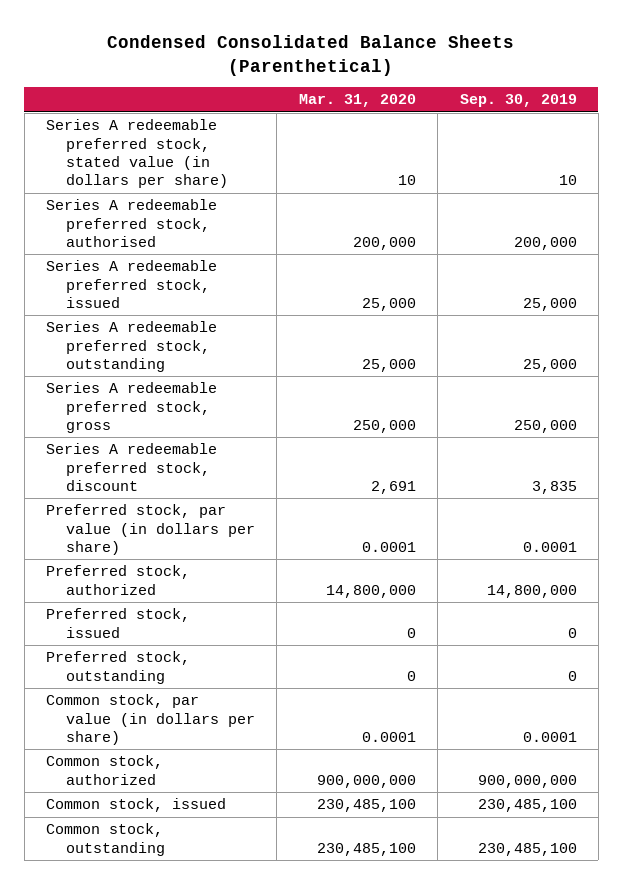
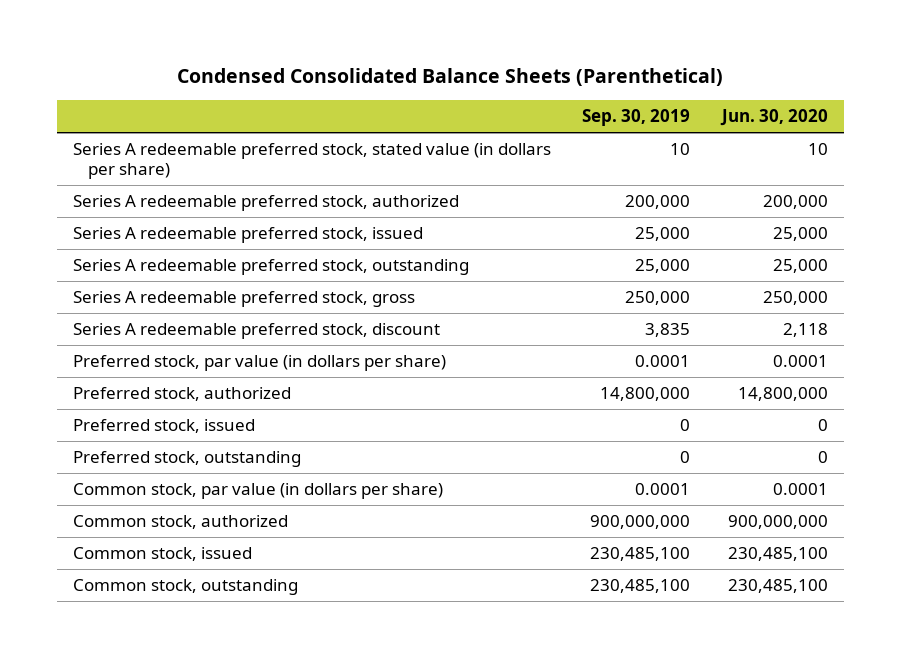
- | Mar. 31, 2020 | Sep. 30, 2019
+ | Sep. 30, 2019 | Jun. 30, 2020
- Series A redeemable preferred stock, authorised | 200,000 | 200,000
+ Series A redeemable preferred stock, authorized | 200,000 | 200,000

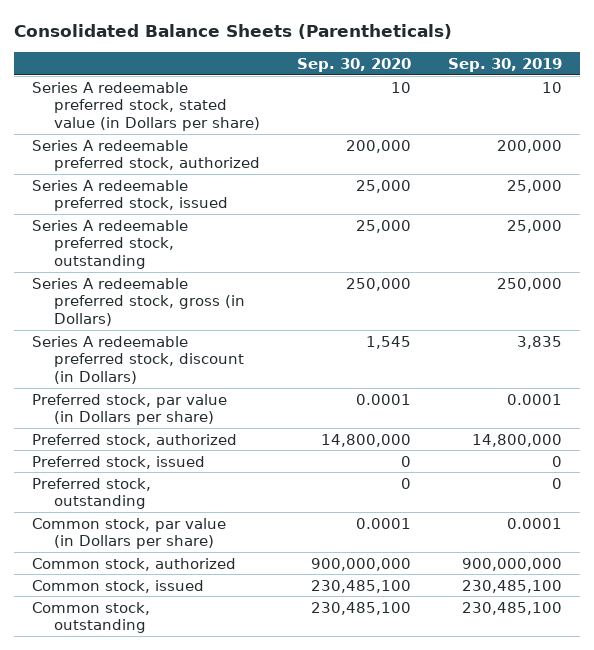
- Condensed Consolidated Balance Sheets (Parenthetical)
+ Consolidated Balance Sheets (Parentheticals)
- | Sep. 30, 2019 | Jun. 30, 2020
+ | Sep. 30, 2020 | Sep. 30, 2019
- Series A redeemable preferred stock, stated value (in dollars per share) | 10 | 10
+ Series A redeemable preferred stock, stated value (in Dollars per share) | 10 | 10
- Series A redeemable preferred stock, gross | 250,000 | 250,000
- Series A redeemable preferred stock, discount | 3,835 | 2,118
- Preferred stock, par value (in dollars per share) | 0.0001 | 0.0001
+ Series A redeemable preferred stock, gross (in Dollars) | 250,000 | 250,000
+ Series A redeemable preferred stock, discount (in Dollars) | 1,545 | 3,835
+ Preferred stock, par value (in Dollars per share) | 0.0001 | 0.0001
- Common stock, par value (in dollars per share) | 0.0001 | 0.0001
+ Common stock, par value (in Dollars per share) | 0.0001 | 0.0001

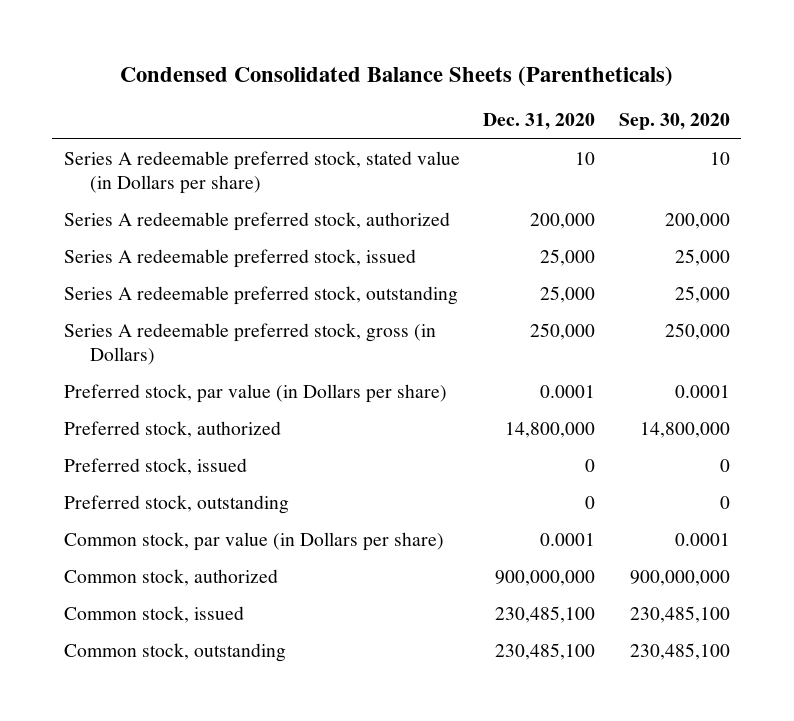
- Consolidated Balance Sheets (Parentheticals)
+ Condensed Consolidated Balance Sheets (Parentheticals)
- | Sep. 30, 2020 | Sep. 30, 2019
+ | Dec. 31, 2020 | Sep. 30, 2020
- Series A redeemable preferred stock, discount (in Dollars) | 1,545 | 3,835

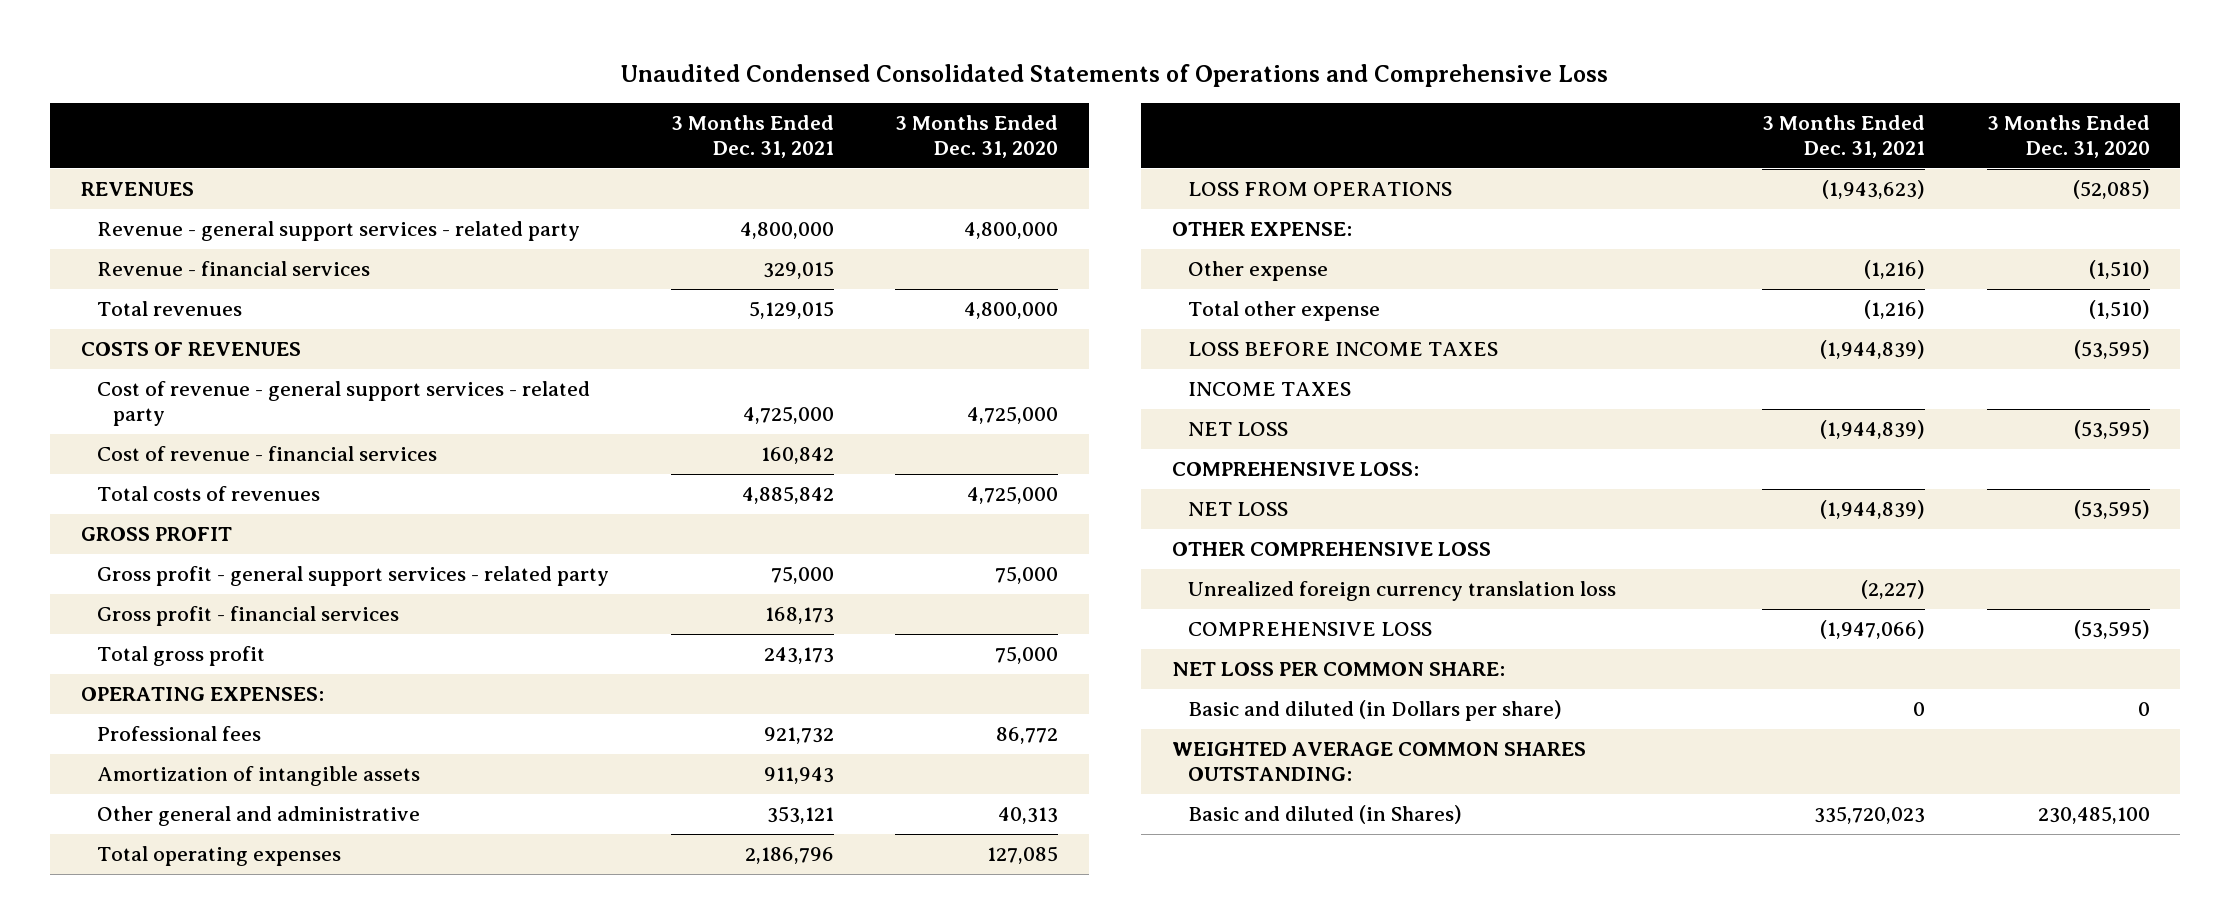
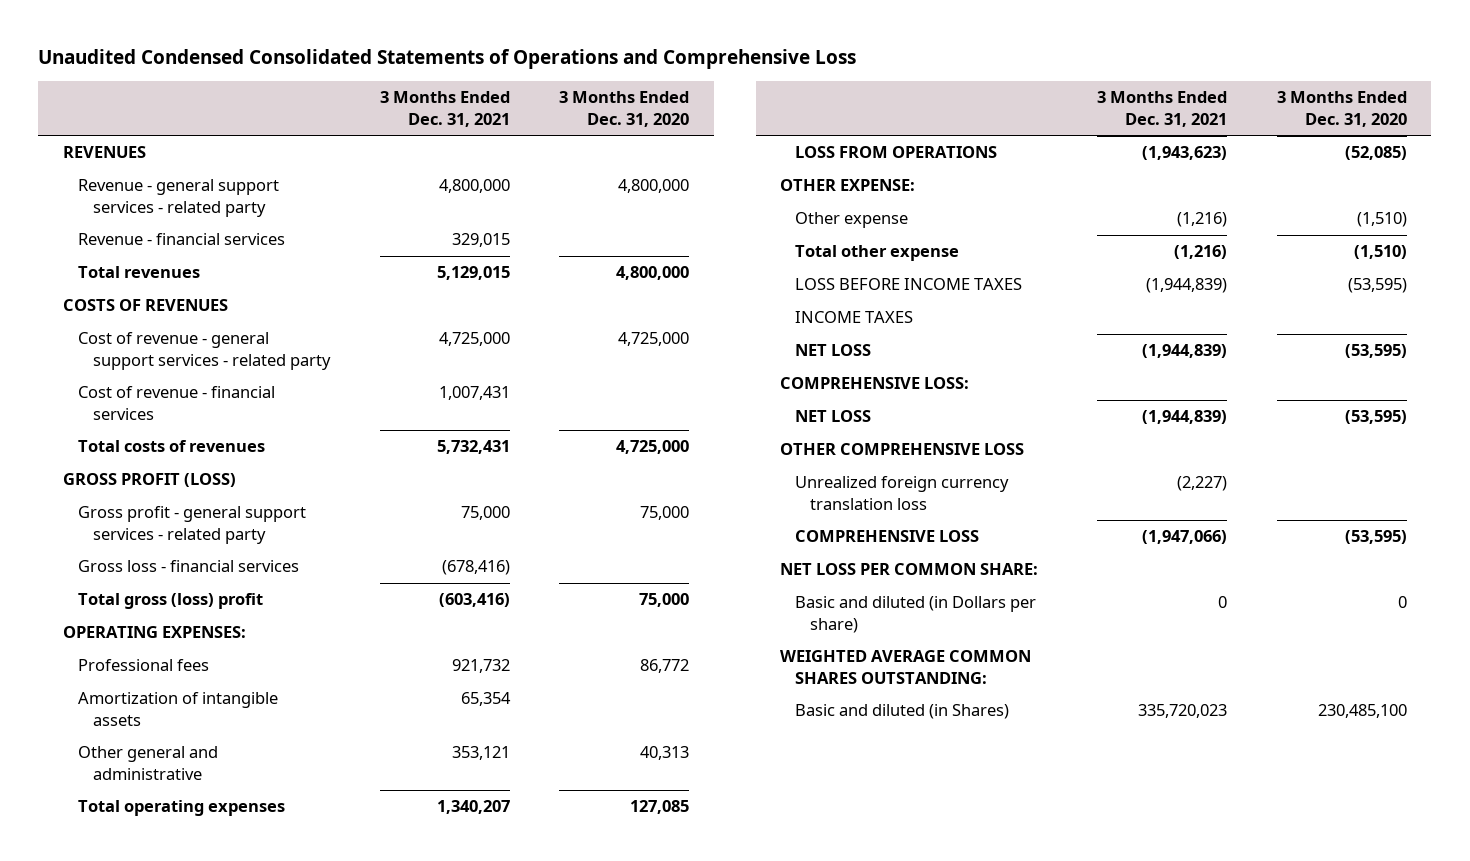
- Cost of revenue - financial services | 160,842 |
- Total costs of revenues | 4,885,842 | 4,725,000
- GROSS PROFIT
+ Cost of revenue - financial services | 1,007,431 |
+ Total costs of revenues | 5,732,431 | 4,725,000
+ GROSS PROFIT (LOSS)
- Gross profit - financial services | 168,173 |
- Total gross profit | 243,173 | 75,000
+ Gross loss - financial services | (678,416) |
+ Total gross (loss) profit | (603,416) | 75,000
- Amortization of intangible assets | 911,943 |
+ Amortization of intangible assets | 65,354 |
- Total operating expenses | 2,186,796 | 127,085
+ Total operating expenses | 1,340,207 | 127,085

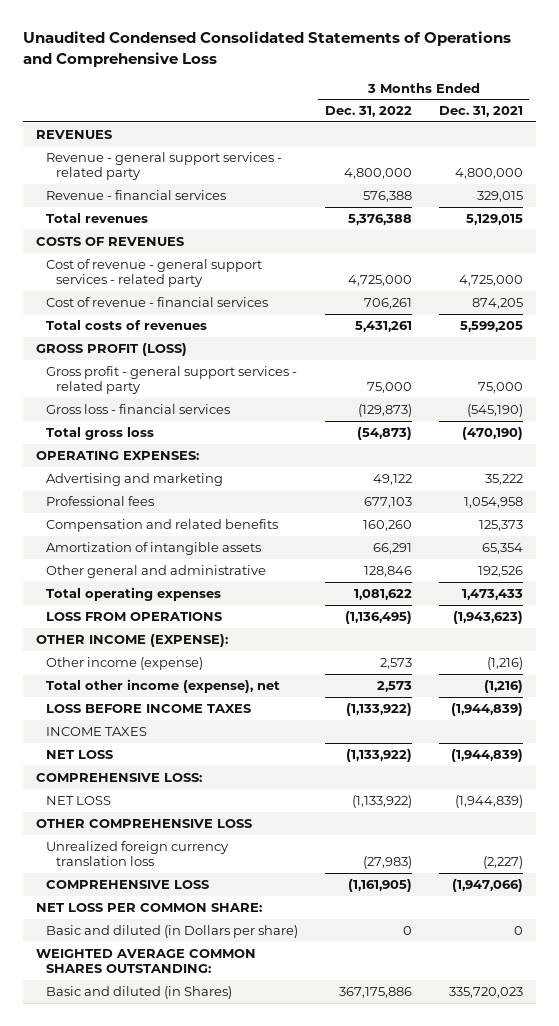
- | 3 Months Ended Dec. 31, 2021 | 3 Months Ended Dec. 31, 2020
+ | 3 Months Ended Dec. 31, 2022 | 3 Months Ended Dec. 31, 2021
- Cost of revenue - financial services | 1,007,431 |
- Total costs of revenues | 5,732,431 | 4,725,000
+ Cost of revenue - financial services | 706,261 | 874,205
+ Total costs of revenues | 5,431,261 | 5,599,205
- Gross loss - financial services | (678,416) |
- Total gross (loss) profit | (603,416) | 75,000
+ Gross loss - financial services | (129,873) | (545,190)
+ Total gross loss | (54,873) | (470,190)
- Professional fees | 921,732 | 86,772
+ Advertising and marketing | 49,122 | 35,222
+ Professional fees | 677,103 | 1,054,958
+ Compensation and related benefits | 160,260 | 125,373
- Other general and administrative | 353,121 | 40,313
- Total operating expenses | 1,340,207 | 127,085
+ Other general and administrative | 128,846 | 192,526
+ Total operating expenses | 1,081,622 | 1,473,433
- OTHER EXPENSE:
- Other expense | (1,216) | (1,510)
- Total other expense | (1,216) | (1,510)
+ OTHER INCOME (EXPENSE):
+ Other income (expense) | 2,573 | (1,216)
+ Total other income (expense), net | 2,573 | (1,216)

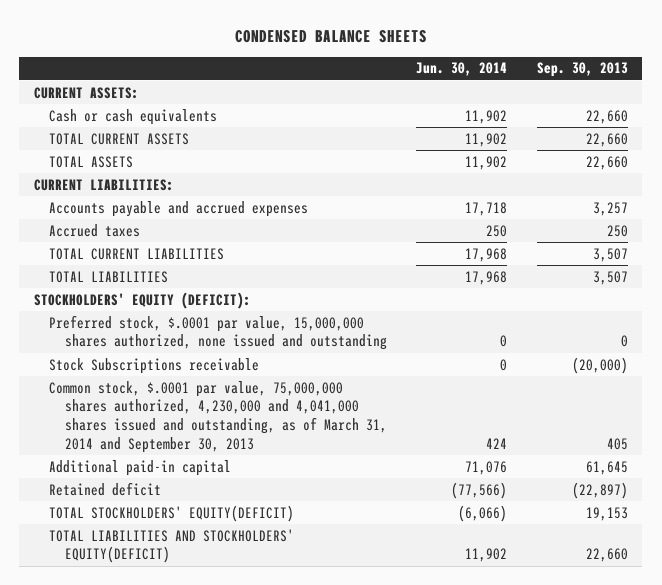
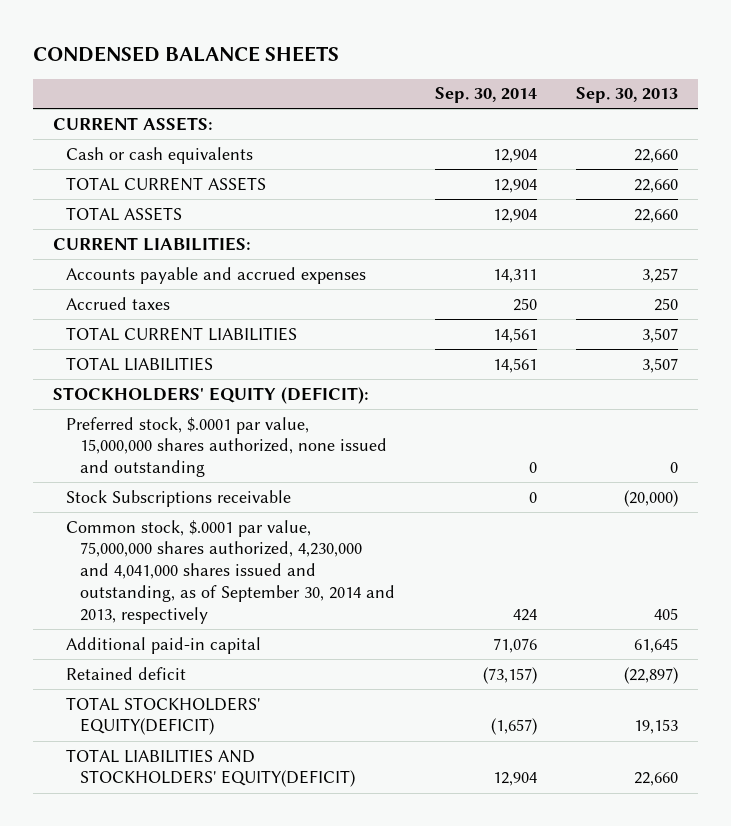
- | Jun. 30, 2014 | Sep. 30, 2013
+ | Sep. 30, 2014 | Sep. 30, 2013
- Common stock, $.0001 par value, 75,000,000 shares authorized, 4,230,000 and 4,041,000 shares issued and outstanding, as of March 31, 2014 and September 30, 2013 | 424 | 405
+ Common stock, $.0001 par value, 75,000,000 shares authorized, 4,230,000 and 4,041,000 shares issued and outstanding, as of September 30, 2014 and 2013, respectively | 424 | 405

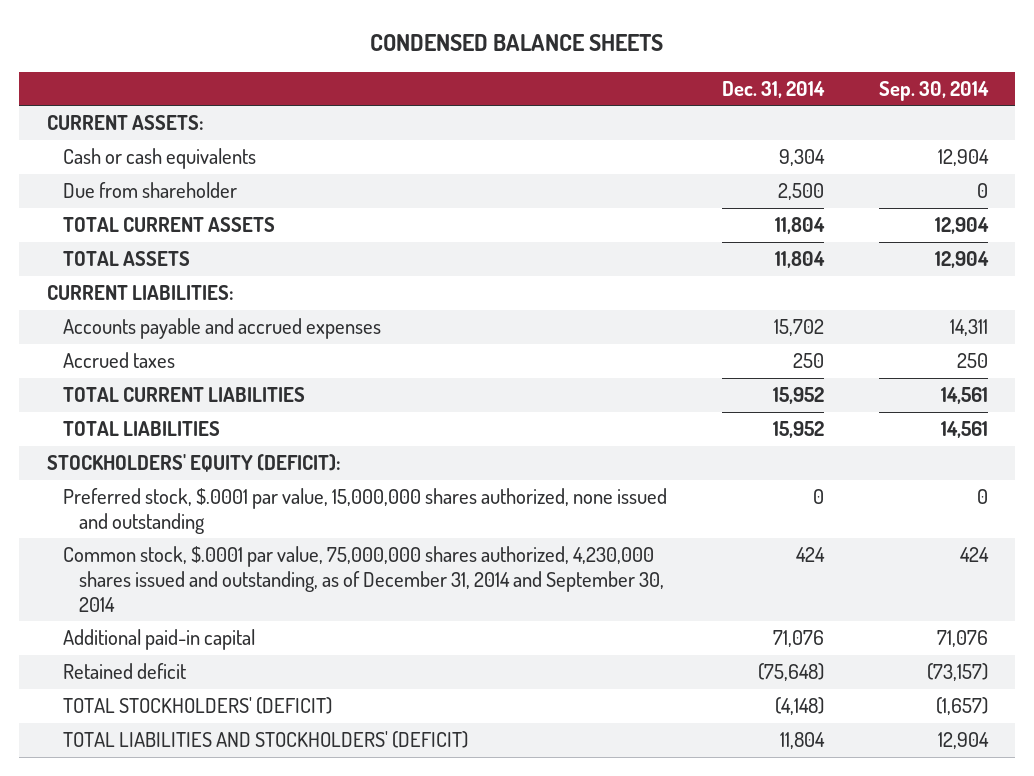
- | Sep. 30, 2014 | Sep. 30, 2013
+ | Dec. 31, 2014 | Sep. 30, 2014
+ Due from shareholder | 2,500 | 0
- Stock Subscriptions receivable | 0 | (20,000)
- Common stock, $.0001 par value, 75,000,000 shares authorized, 4,230,000 and 4,041,000 shares issued and outstanding, as of September 30, 2014 and 2013, respectively | 424 | 405
+ Common stock, $.0001 par value, 75,000,000 shares authorized, 4,230,000 shares issued and outstanding, as of December 31, 2014 and September 30, 2014 | 424 | 424
- TOTAL STOCKHOLDERS' EQUITY(DEFICIT) | (1,657) | 19,153
- TOTAL LIABILITIES AND STOCKHOLDERS' EQUITY(DEFICIT) | 12,904 | 22,660
+ TOTAL STOCKHOLDERS' (DEFICIT) | (4,148) | (1,657)
+ TOTAL LIABILITIES AND STOCKHOLDERS' (DEFICIT) | 11,804 | 12,904

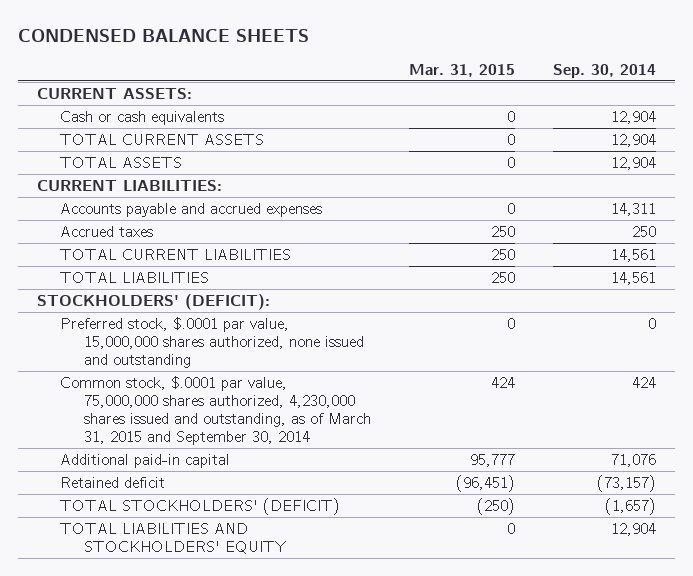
- | Dec. 31, 2014 | Sep. 30, 2014
+ | Mar. 31, 2015 | Sep. 30, 2014
- Due from shareholder | 2,500 | 0
- STOCKHOLDERS' EQUITY (DEFICIT):
+ STOCKHOLDERS' (DEFICIT):
- Common stock, $.0001 par value, 75,000,000 shares authorized, 4,230,000 shares issued and outstanding, as of December 31, 2014 and September 30, 2014 | 424 | 424
+ Common stock, $.0001 par value, 75,000,000 shares authorized, 4,230,000 shares issued and outstanding, as of March 31, 2015 and September 30, 2014 | 424 | 424
- TOTAL LIABILITIES AND STOCKHOLDERS' (DEFICIT) | 11,804 | 12,904
+ TOTAL LIABILITIES AND STOCKHOLDERS' EQUITY | 0 | 12,904

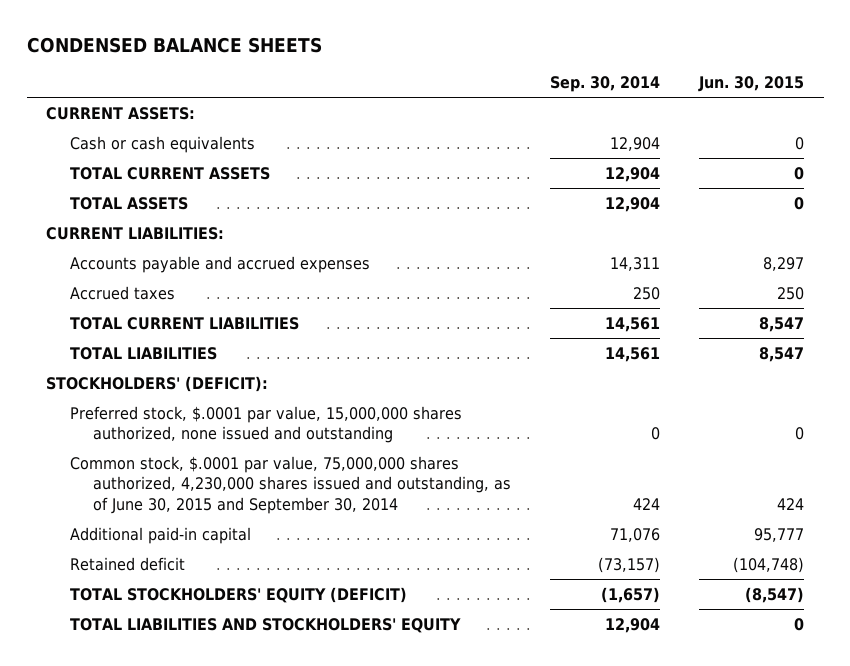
- | Mar. 31, 2015 | Sep. 30, 2014
+ | Sep. 30, 2014 | Jun. 30, 2015
- Common stock, $.0001 par value, 75,000,000 shares authorized, 4,230,000 shares issued and outstanding, as of March 31, 2015 and September 30, 2014 | 424 | 424
+ Common stock, $.0001 par value, 75,000,000 shares authorized, 4,230,000 shares issued and outstanding, as of June 30, 2015 and September 30, 2014 | 424 | 424
- TOTAL STOCKHOLDERS' (DEFICIT) | (250) | (1,657)
+ TOTAL STOCKHOLDERS' EQUITY (DEFICIT) | (1,657) | (8,547)

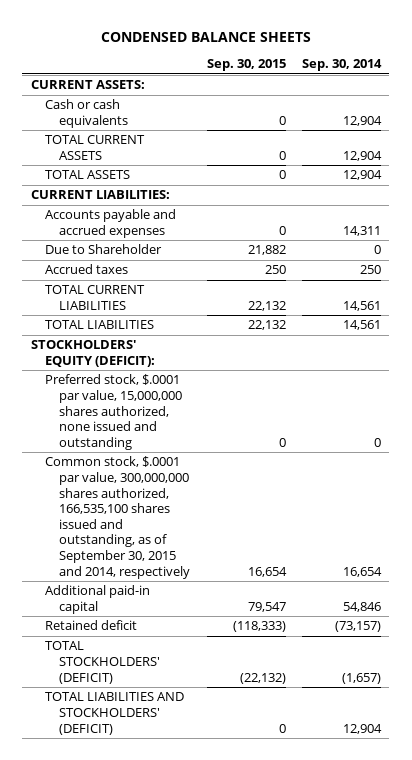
- | Sep. 30, 2014 | Jun. 30, 2015
+ | Sep. 30, 2015 | Sep. 30, 2014
+ Due to Shareholder | 21,882 | 0
- STOCKHOLDERS' (DEFICIT):
+ STOCKHOLDERS' EQUITY (DEFICIT):
- Common stock, $.0001 par value, 75,000,000 shares authorized, 4,230,000 shares issued and outstanding, as of June 30, 2015 and September 30, 2014 | 424 | 424
- Additional paid-in capital | 71,076 | 95,777
+ Common stock, $.0001 par value, 300,000,000 shares authorized, 166,535,100 shares issued and outstanding, as of September 30, 2015 and 2014, respectively | 16,654 | 16,654
+ Additional paid-in capital | 79,547 | 54,846
- TOTAL STOCKHOLDERS' EQUITY (DEFICIT) | (1,657) | (8,547)
- TOTAL LIABILITIES AND STOCKHOLDERS' EQUITY | 12,904 | 0
+ TOTAL STOCKHOLDERS' (DEFICIT) | (22,132) | (1,657)
+ TOTAL LIABILITIES AND STOCKHOLDERS' (DEFICIT) | 0 | 12,904

